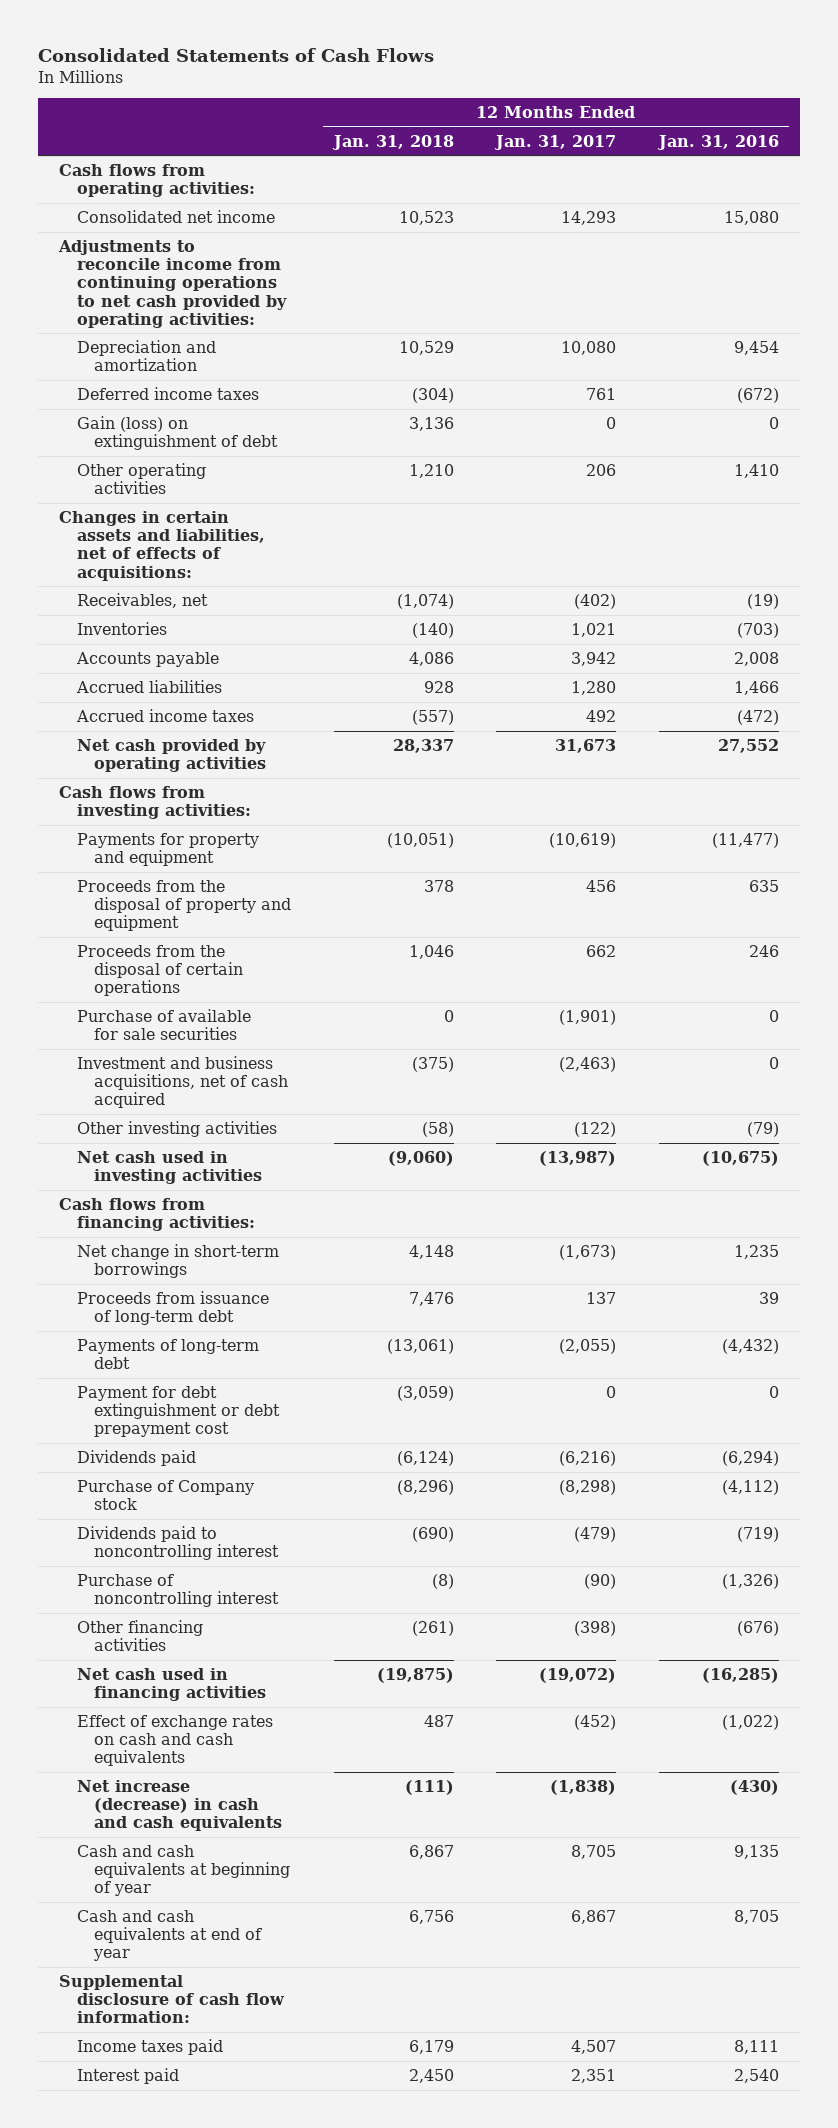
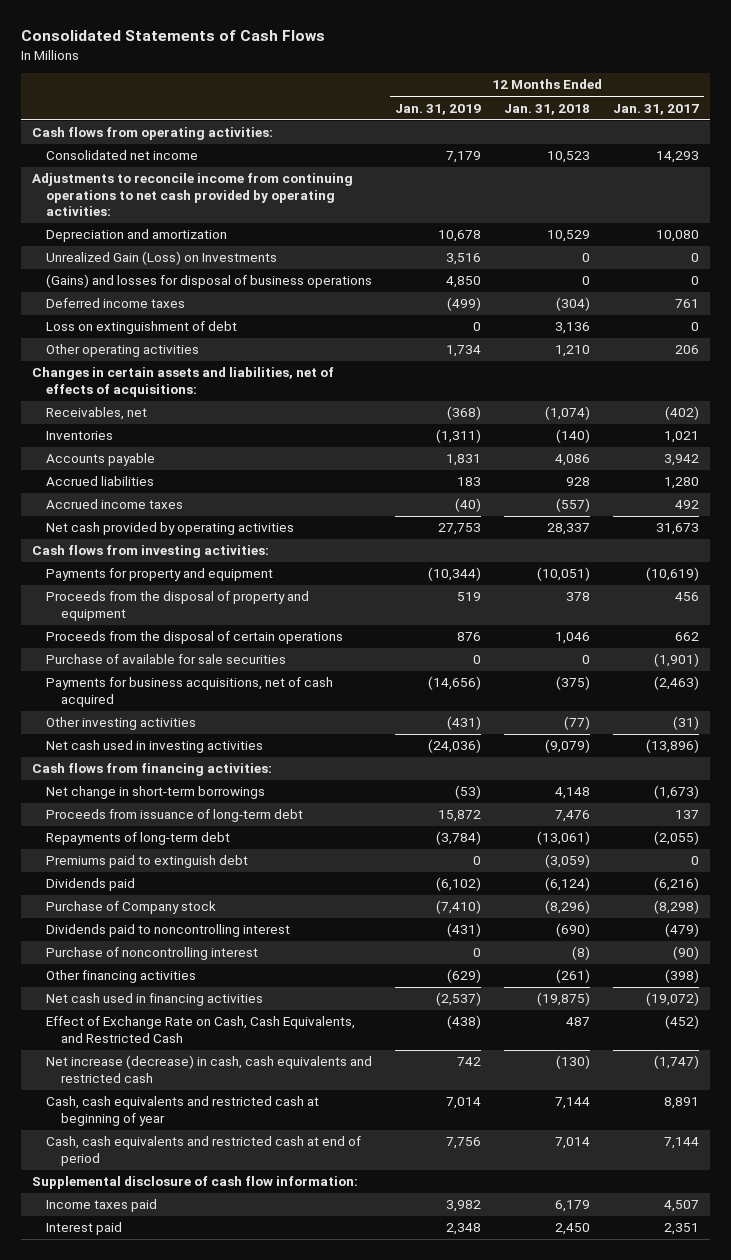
- | 12 Months Ended Jan. 31, 2018 | 12 Months Ended Jan. 31, 2017 | 12 Months Ended Jan. 31, 2016
+ | 12 Months Ended Jan. 31, 2019 | 12 Months Ended Jan. 31, 2018 | 12 Months Ended Jan. 31, 2017
+ Unrealized Gain (Loss) on Investments | 3,516 | 0 | 0
+ (Gains) and losses for disposal of business operations | 4,850 | 0 | 0
- Gain (loss) on extinguishment of debt | 3,136 | 0 | 0
+ Loss on extinguishment of debt | 0 | 3,136 | 0
- Investment and business acquisitions, net of cash acquired | (375) | (2,463) | 0
- Other investing activities | (58) | (122) | (79)
- Net cash used in investing activities | (9,060) | (13,987) | (10,675)
+ Payments for business acquisitions, net of cash acquired | (14,656) | (375) | (2,463)
+ Other investing activities | (431) | (77) | (31)
+ Net cash used in investing activities | (24,036) | (9,079) | (13,896)
- Payments of long-term debt | (13,061) | (2,055) | (4,432)
- Payment for debt extinguishment or debt prepayment cost | (3,059) | 0 | 0
+ Repayments of long-term debt | (3,784) | (13,061) | (2,055)
+ Premiums paid to extinguish debt | 0 | (3,059) | 0
- Effect of exchange rates on cash and cash equivalents | 487 | (452) | (1,022)
- Net increase (decrease) in cash and cash equivalents | (111) | (1,838) | (430)
- Cash and cash equivalents at beginning of year | 6,867 | 8,705 | 9,135
- Cash and cash equivalents at end of year | 6,756 | 6,867 | 8,705
+ Effect of Exchange Rate on Cash, Cash Equivalents, and Restricted Cash | (438) | 487 | (452)
+ Net increase (decrease) in cash, cash equivalents and restricted cash | 742 | (130) | (1,747)
+ Cash, cash equivalents and restricted cash at beginning of year | 7,014 | 7,144 | 8,891
+ Cash, cash equivalents and restricted cash at end of period | 7,756 | 7,014 | 7,144

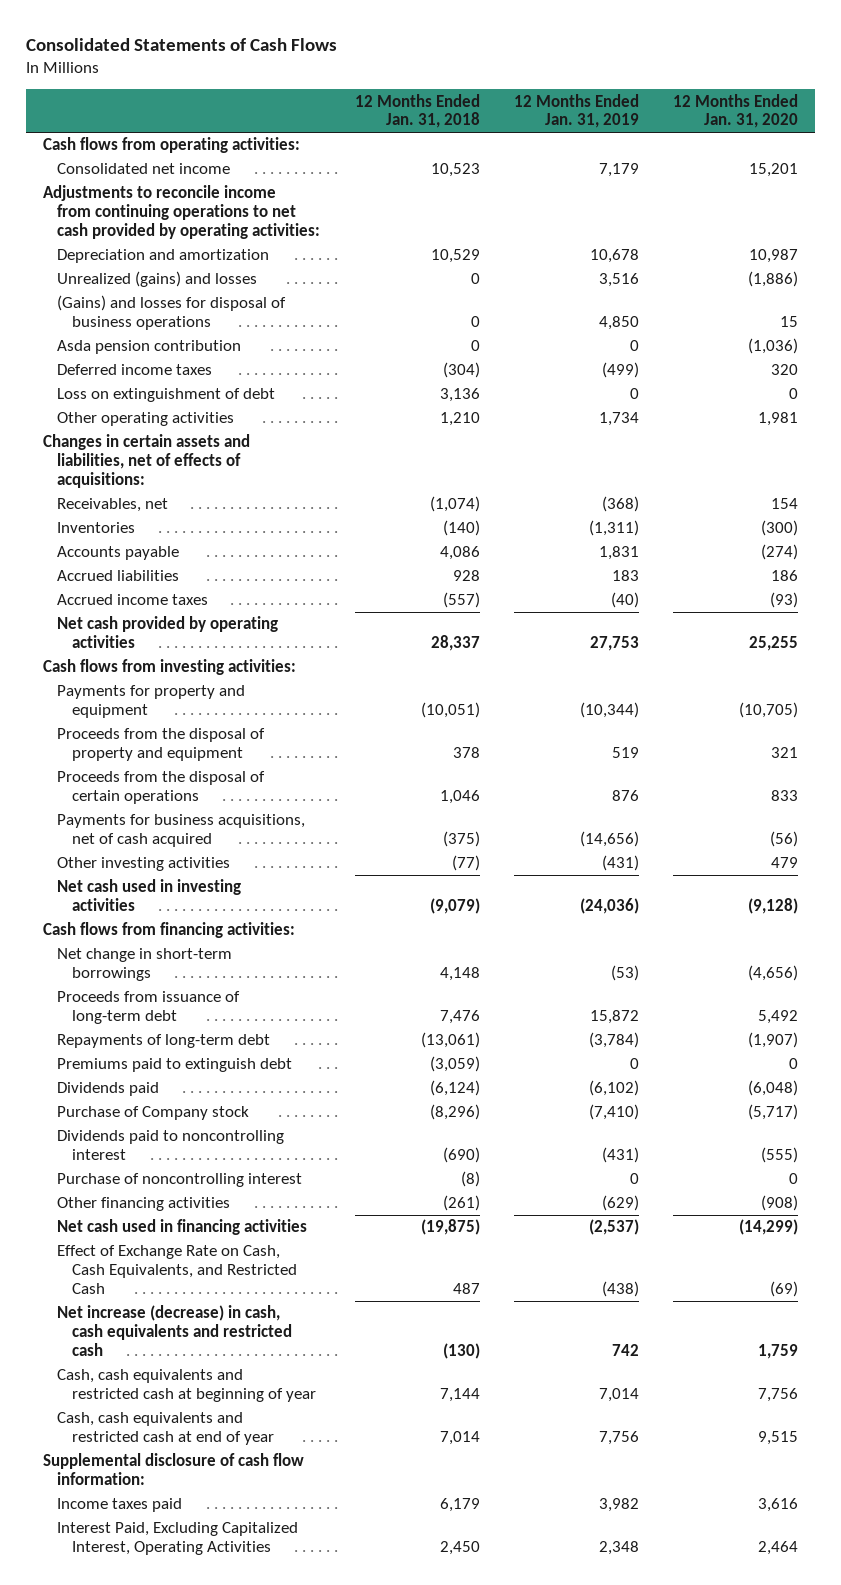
- | 12 Months Ended Jan. 31, 2019 | 12 Months Ended Jan. 31, 2018 | 12 Months Ended Jan. 31, 2017
+ | 12 Months Ended Jan. 31, 2018 | 12 Months Ended Jan. 31, 2019 | 12 Months Ended Jan. 31, 2020
- Unrealized Gain (Loss) on Investments | 3,516 | 0 | 0
+ Unrealized (gains) and losses | 0 | 3,516 | (1,886)
+ Asda pension contribution | 0 | 0 | (1,036)
- Purchase of available for sale securities | 0 | 0 | (1,901)
- Cash, cash equivalents and restricted cash at end of period | 7,756 | 7,014 | 7,144
+ Cash, cash equivalents and restricted cash at end of year | 7,014 | 7,756 | 9,515
- Interest paid | 2,348 | 2,450 | 2,351
+ Interest Paid, Excluding Capitalized Interest, Operating Activities | 2,450 | 2,348 | 2,464

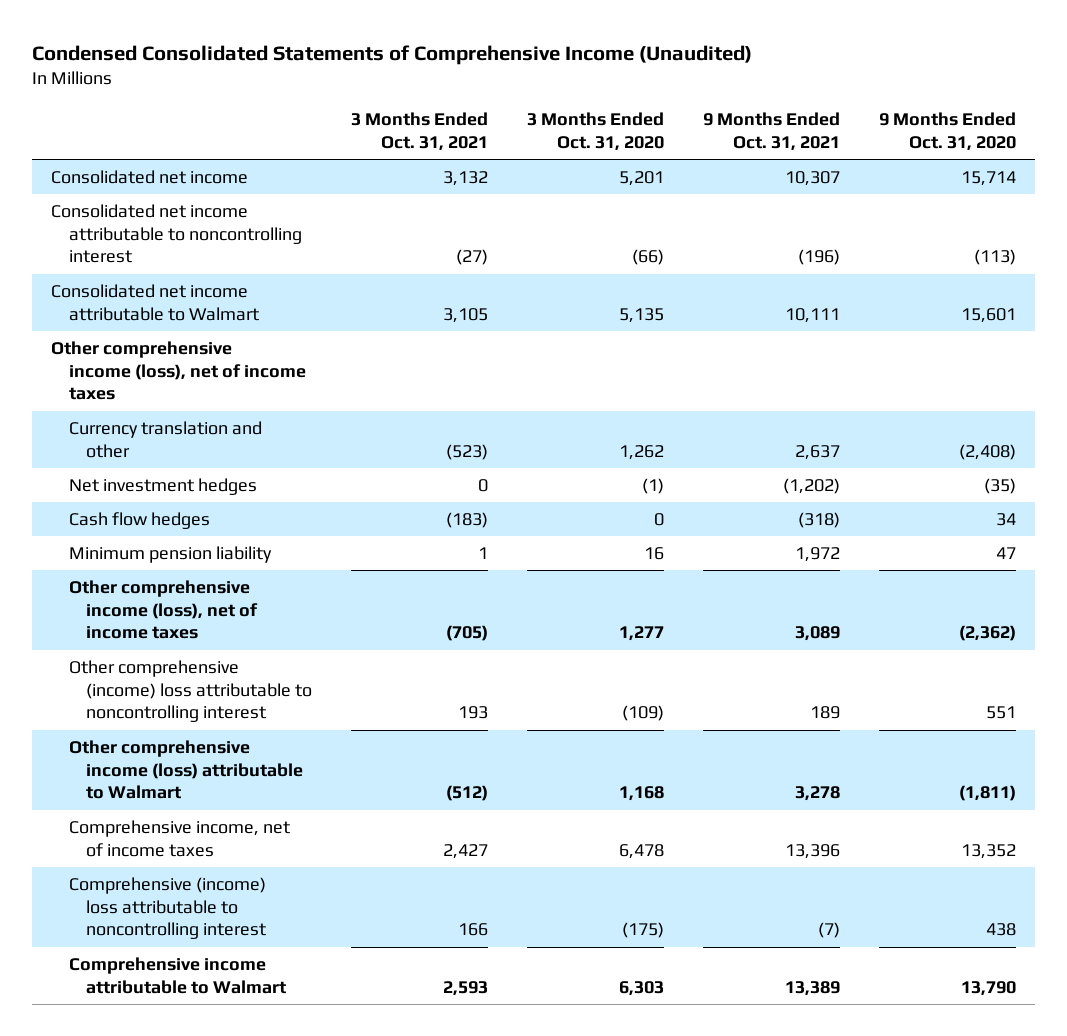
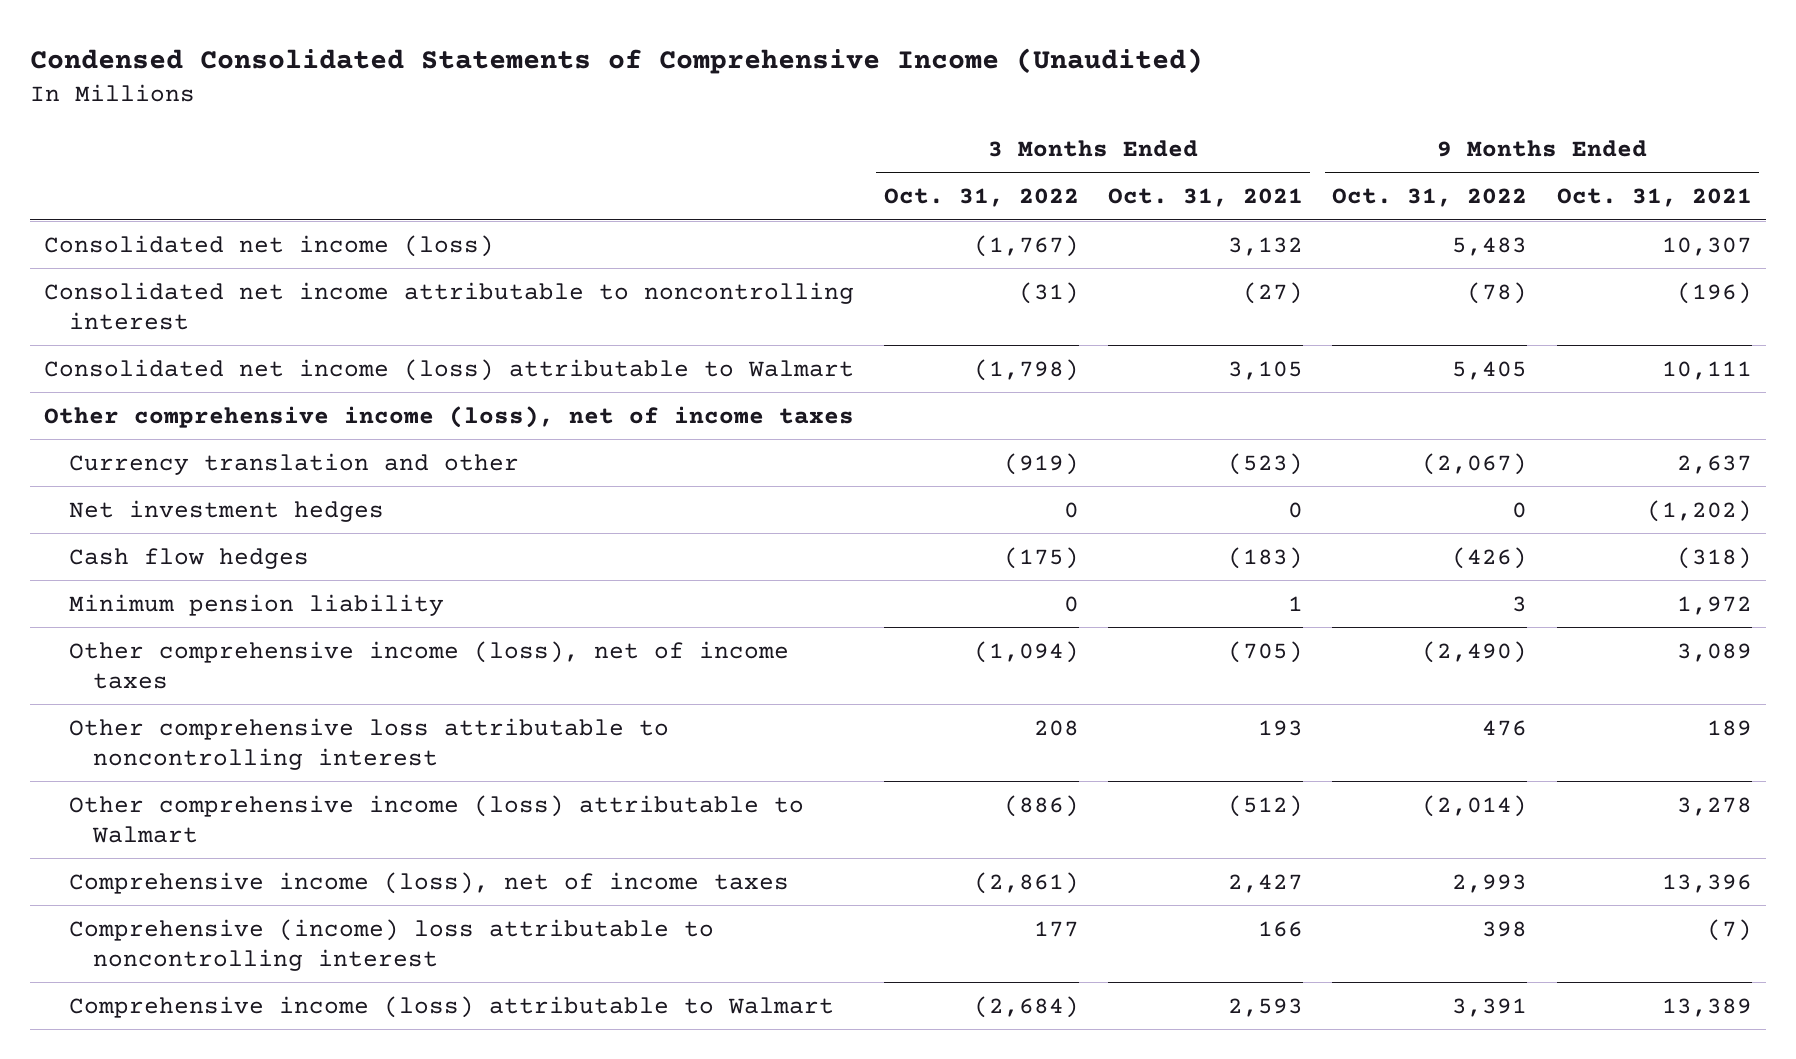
- | 3 Months Ended Oct. 31, 2021 | 3 Months Ended Oct. 31, 2020 | 9 Months Ended Oct. 31, 2021 | 9 Months Ended Oct. 31, 2020
+ | 3 Months Ended Oct. 31, 2022 | 3 Months Ended Oct. 31, 2021 | 9 Months Ended Oct. 31, 2022 | 9 Months Ended Oct. 31, 2021
- Consolidated net income | 3,132 | 5,201 | 10,307 | 15,714
+ Consolidated net income (loss) | (1,767) | 3,132 | 5,483 | 10,307
- Consolidated net income attributable to Walmart | 3,105 | 5,135 | 10,111 | 15,601
+ Consolidated net income (loss) attributable to Walmart | (1,798) | 3,105 | 5,405 | 10,111
- Other comprehensive (income) loss attributable to noncontrolling interest | 193 | (109) | 189 | 551
+ Other comprehensive loss attributable to noncontrolling interest | 208 | 193 | 476 | 189
- Comprehensive income, net of income taxes | 2,427 | 6,478 | 13,396 | 13,352
+ Comprehensive income (loss), net of income taxes | (2,861) | 2,427 | 2,993 | 13,396
- Comprehensive income attributable to Walmart | 2,593 | 6,303 | 13,389 | 13,790
+ Comprehensive income (loss) attributable to Walmart | (2,684) | 2,593 | 3,391 | 13,389

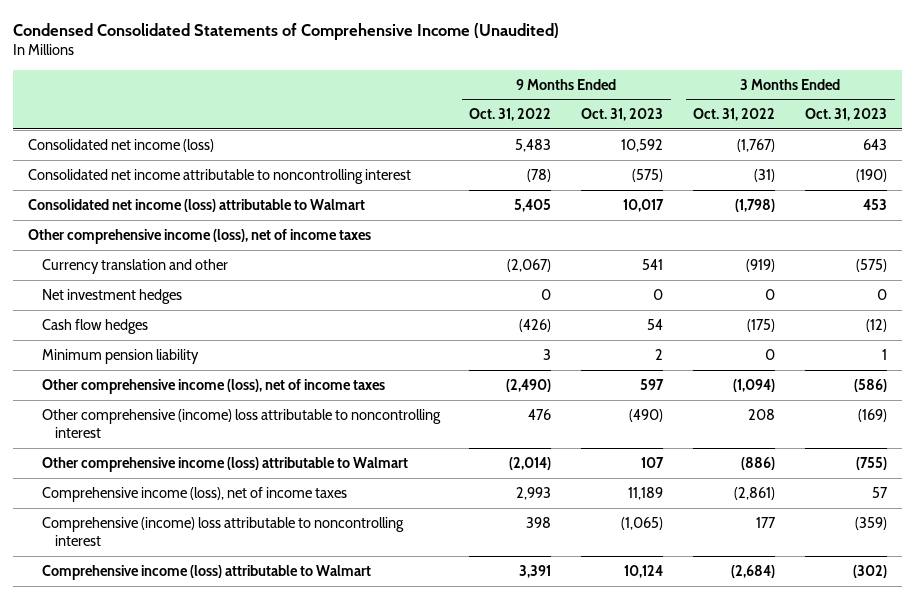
- | 3 Months Ended Oct. 31, 2022 | 3 Months Ended Oct. 31, 2021 | 9 Months Ended Oct. 31, 2022 | 9 Months Ended Oct. 31, 2021
+ | 9 Months Ended Oct. 31, 2022 | 9 Months Ended Oct. 31, 2023 | 3 Months Ended Oct. 31, 2022 | 3 Months Ended Oct. 31, 2023
- Other comprehensive loss attributable to noncontrolling interest | 208 | 193 | 476 | 189
+ Other comprehensive (income) loss attributable to noncontrolling interest | 476 | (490) | 208 | (169)

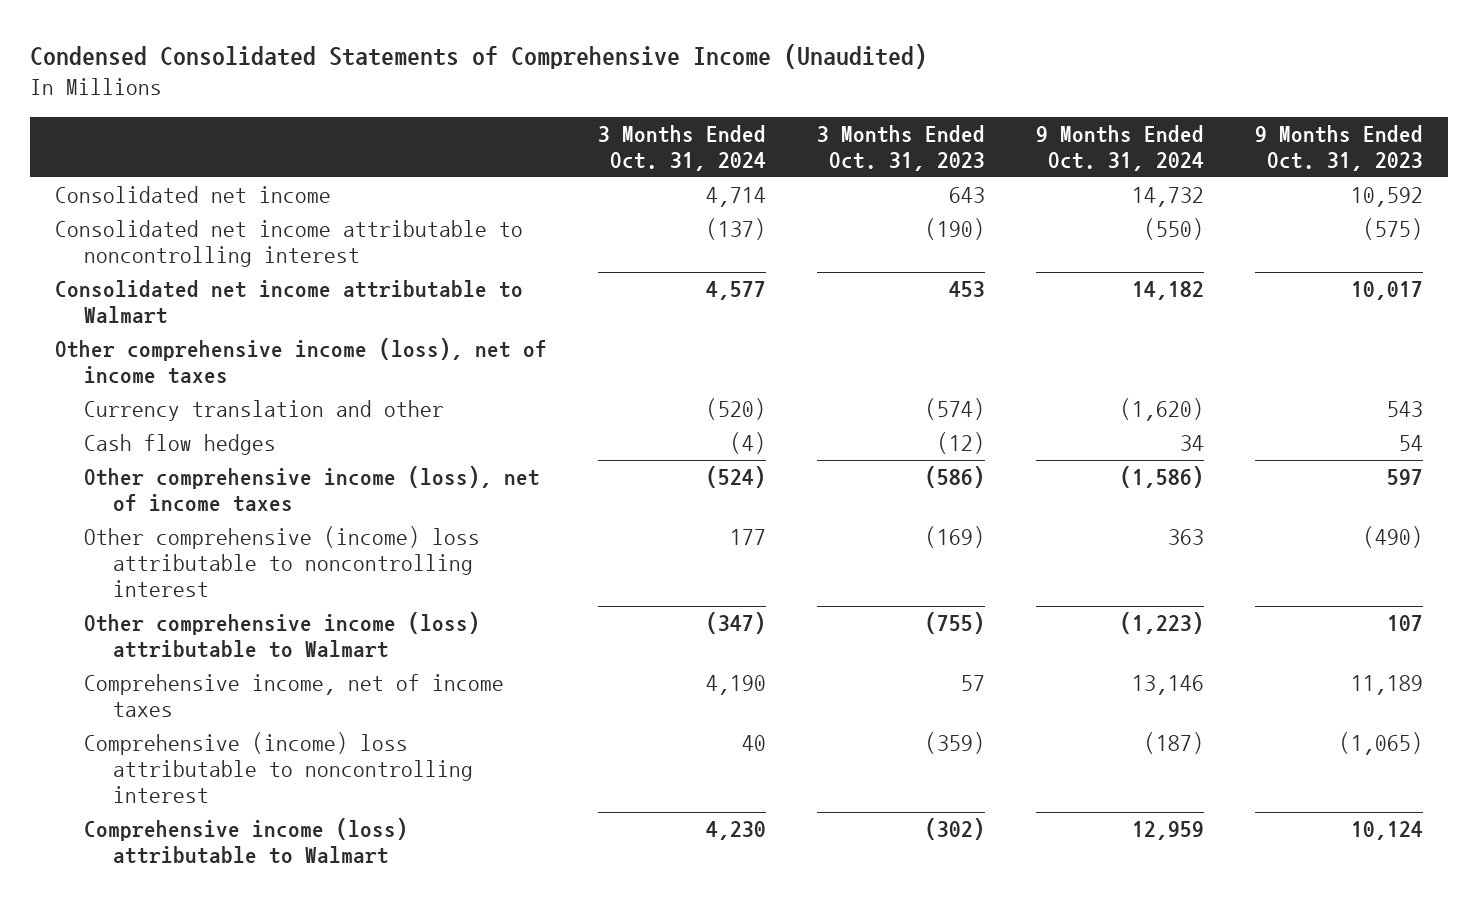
- | 9 Months Ended Oct. 31, 2022 | 9 Months Ended Oct. 31, 2023 | 3 Months Ended Oct. 31, 2022 | 3 Months Ended Oct. 31, 2023
+ | 3 Months Ended Oct. 31, 2024 | 3 Months Ended Oct. 31, 2023 | 9 Months Ended Oct. 31, 2024 | 9 Months Ended Oct. 31, 2023
- Consolidated net income (loss) | 5,483 | 10,592 | (1,767) | 643
+ Consolidated net income | 4,714 | 643 | 14,732 | 10,592
- Consolidated net income (loss) attributable to Walmart | 5,405 | 10,017 | (1,798) | 453
+ Consolidated net income attributable to Walmart | 4,577 | 453 | 14,182 | 10,017
- Currency translation and other | (2,067) | 541 | (919) | (575)
- Net investment hedges | 0 | 0 | 0 | 0
+ Currency translation and other | (520) | (574) | (1,620) | 543
- Minimum pension liability | 3 | 2 | 0 | 1
- Comprehensive income (loss), net of income taxes | 2,993 | 11,189 | (2,861) | 57
+ Comprehensive income, net of income taxes | 4,190 | 57 | 13,146 | 11,189

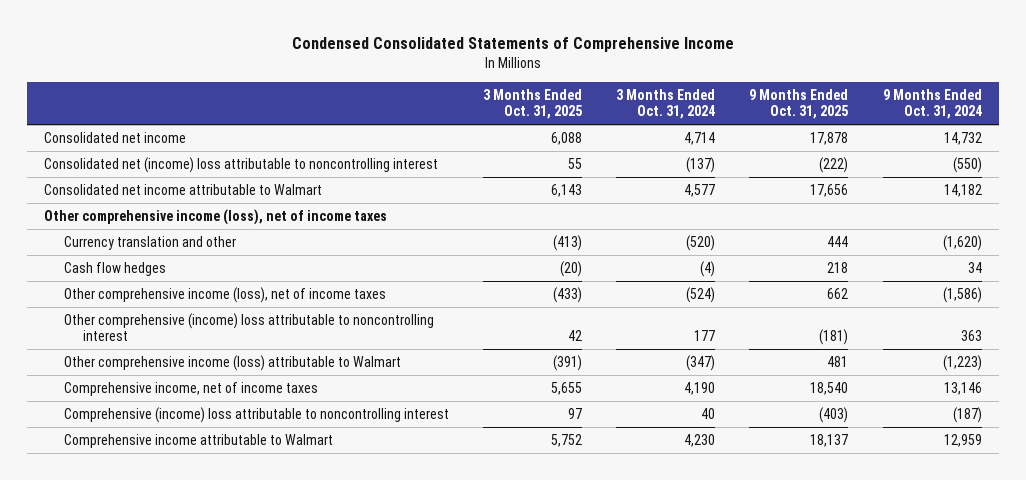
- Condensed Consolidated Statements of Comprehensive Income (Unaudited)
+ Condensed Consolidated Statements of Comprehensive Income
- | 3 Months Ended Oct. 31, 2024 | 3 Months Ended Oct. 31, 2023 | 9 Months Ended Oct. 31, 2024 | 9 Months Ended Oct. 31, 2023
+ | 3 Months Ended Oct. 31, 2025 | 3 Months Ended Oct. 31, 2024 | 9 Months Ended Oct. 31, 2025 | 9 Months Ended Oct. 31, 2024
- Consolidated net income attributable to noncontrolling interest | (137) | (190) | (550) | (575)
+ Consolidated net (income) loss attributable to noncontrolling interest | 55 | (137) | (222) | (550)
- Comprehensive income (loss) attributable to Walmart | 4,230 | (302) | 12,959 | 10,124
+ Comprehensive income attributable to Walmart | 5,752 | 4,230 | 18,137 | 12,959

